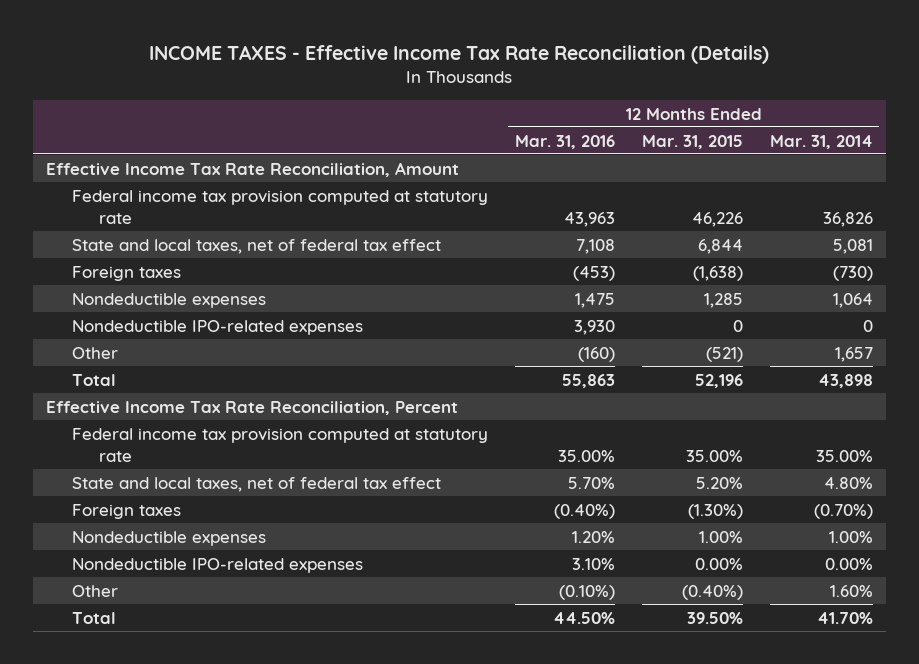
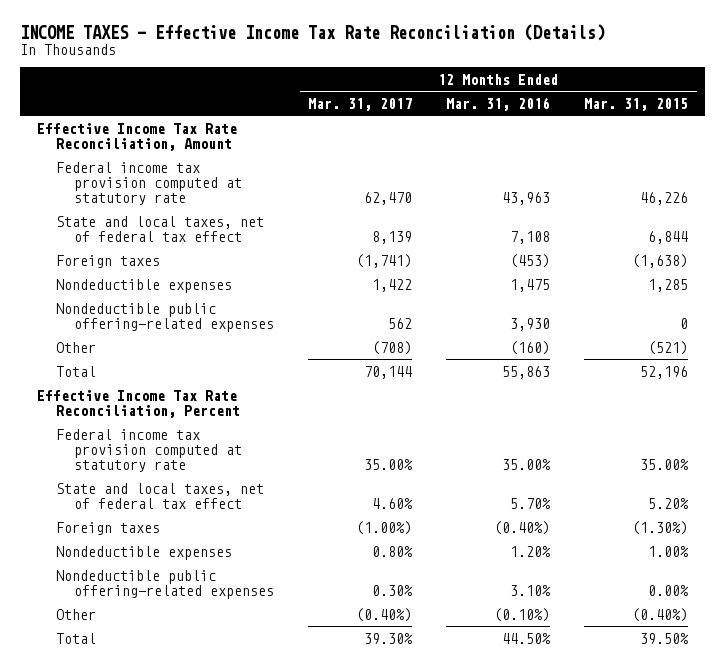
- | 12 Months Ended Mar. 31, 2016 | 12 Months Ended Mar. 31, 2015 | 12 Months Ended Mar. 31, 2014
+ | 12 Months Ended Mar. 31, 2017 | 12 Months Ended Mar. 31, 2016 | 12 Months Ended Mar. 31, 2015
- Nondeductible IPO-related expenses | 3,930 | 0 | 0
+ Nondeductible public offering-related expenses | 562 | 3,930 | 0
- Nondeductible IPO-related expenses | 3.10% | 0.00% | 0.00%
+ Nondeductible public offering-related expenses | 0.30% | 3.10% | 0.00%

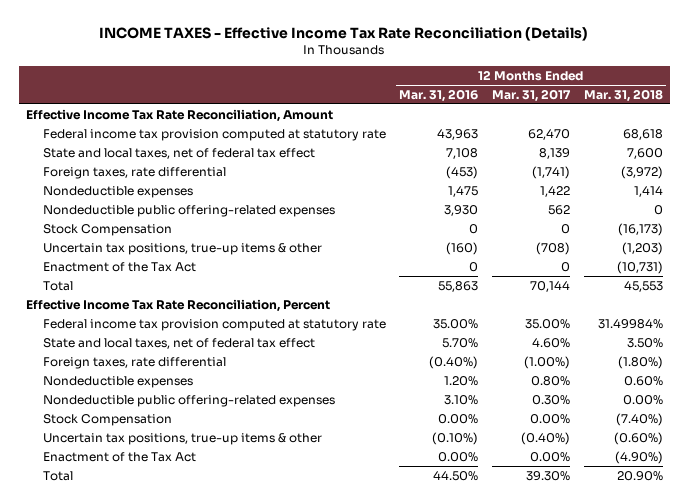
- | 12 Months Ended Mar. 31, 2017 | 12 Months Ended Mar. 31, 2016 | 12 Months Ended Mar. 31, 2015
+ | 12 Months Ended Mar. 31, 2016 | 12 Months Ended Mar. 31, 2017 | 12 Months Ended Mar. 31, 2018
- Foreign taxes | (1,741) | (453) | (1,638)
+ Foreign taxes, rate differential | (453) | (1,741) | (3,972)
- Other | (708) | (160) | (521)
+ Stock Compensation | 0 | 0 | (16,173)
+ Uncertain tax positions, true-up items & other | (160) | (708) | (1,203)
+ Enactment of the Tax Act | 0 | 0 | (10,731)
- Foreign taxes | (1.00%) | (0.40%) | (1.30%)
+ Foreign taxes, rate differential | (0.40%) | (1.00%) | (1.80%)
- Other | (0.40%) | (0.10%) | (0.40%)
+ Stock Compensation | 0.00% | 0.00% | (7.40%)
+ Uncertain tax positions, true-up items & other | (0.10%) | (0.40%) | (0.60%)
+ Enactment of the Tax Act | 0.00% | 0.00% | (4.90%)

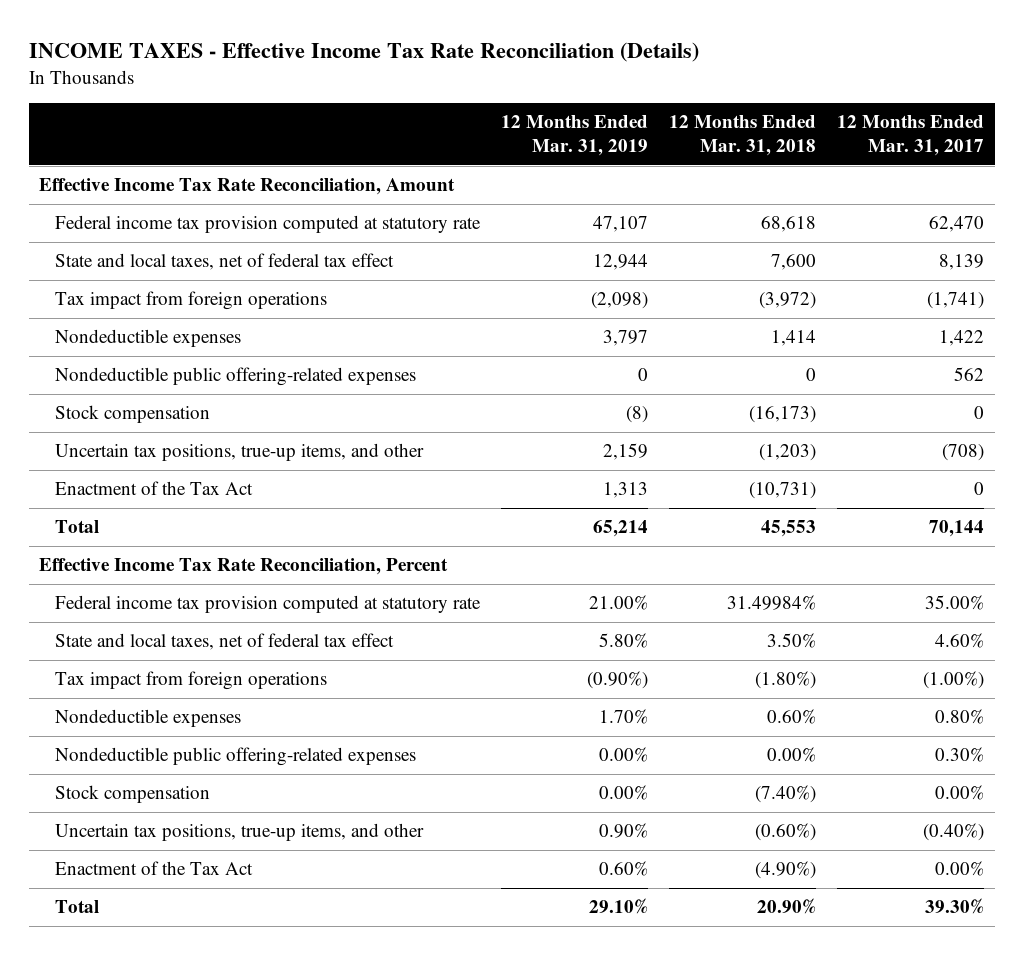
- | 12 Months Ended Mar. 31, 2016 | 12 Months Ended Mar. 31, 2017 | 12 Months Ended Mar. 31, 2018
+ | 12 Months Ended Mar. 31, 2019 | 12 Months Ended Mar. 31, 2018 | 12 Months Ended Mar. 31, 2017
- Foreign taxes, rate differential | (453) | (1,741) | (3,972)
+ Tax impact from foreign operations | (2,098) | (3,972) | (1,741)
- Stock Compensation | 0 | 0 | (16,173)
- Uncertain tax positions, true-up items & other | (160) | (708) | (1,203)
+ Stock compensation | (8) | (16,173) | 0
+ Uncertain tax positions, true-up items, and other | 2,159 | (1,203) | (708)
- Foreign taxes, rate differential | (0.40%) | (1.00%) | (1.80%)
+ Tax impact from foreign operations | (0.90%) | (1.80%) | (1.00%)
- Stock Compensation | 0.00% | 0.00% | (7.40%)
- Uncertain tax positions, true-up items & other | (0.10%) | (0.40%) | (0.60%)
+ Stock compensation | 0.00% | (7.40%) | 0.00%
+ Uncertain tax positions, true-up items, and other | 0.90% | (0.60%) | (0.40%)

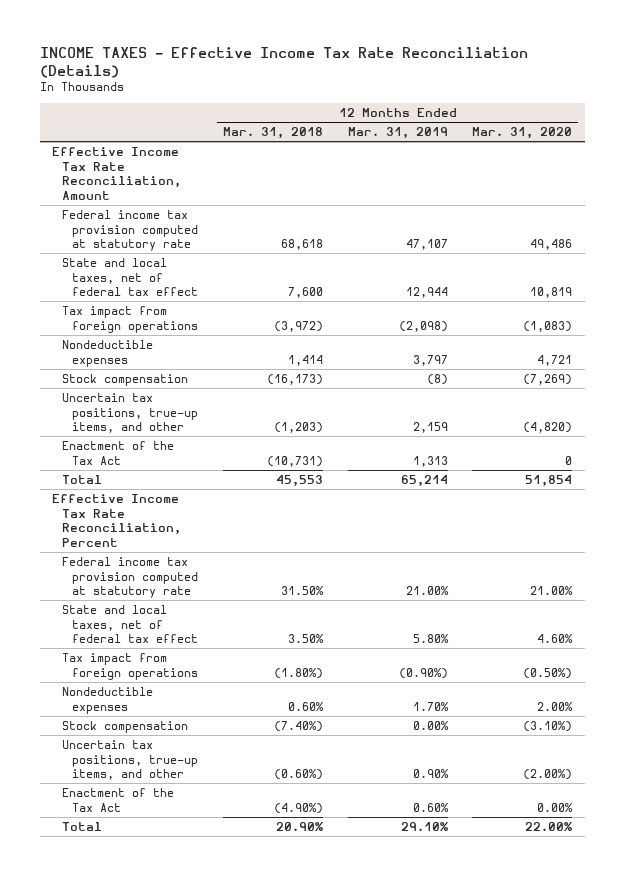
- | 12 Months Ended Mar. 31, 2019 | 12 Months Ended Mar. 31, 2018 | 12 Months Ended Mar. 31, 2017
+ | 12 Months Ended Mar. 31, 2018 | 12 Months Ended Mar. 31, 2019 | 12 Months Ended Mar. 31, 2020
- Nondeductible public offering-related expenses | 0 | 0 | 562
- Federal income tax provision computed at statutory rate | 21.00% | 31.49984% | 35.00%
+ Federal income tax provision computed at statutory rate | 31.50% | 21.00% | 21.00%
- Nondeductible public offering-related expenses | 0.00% | 0.00% | 0.30%

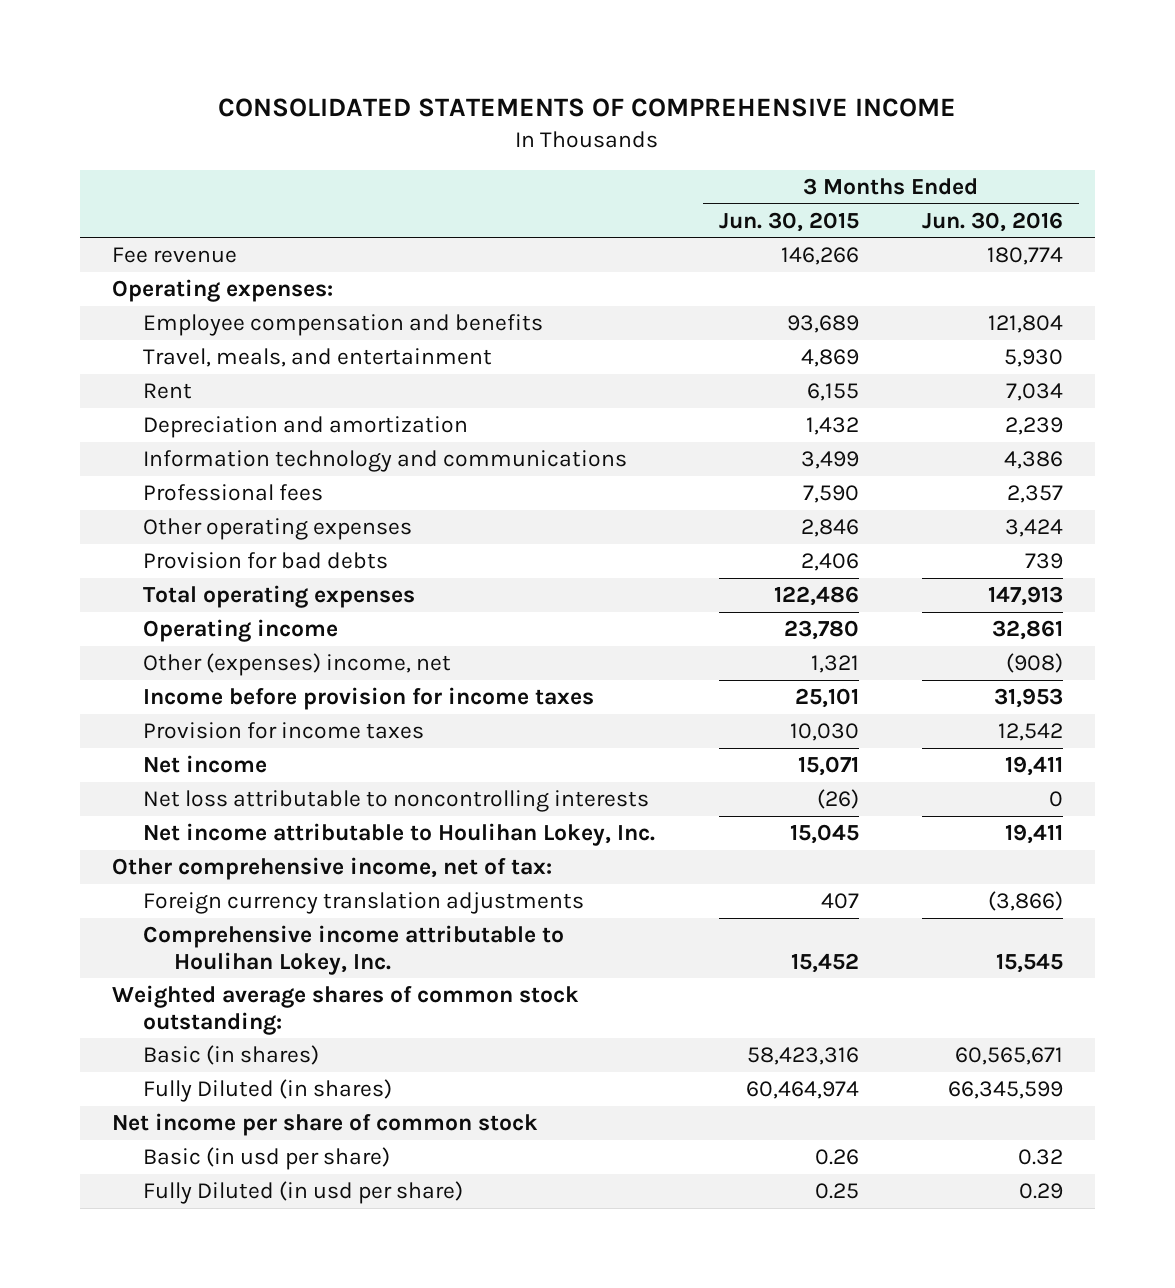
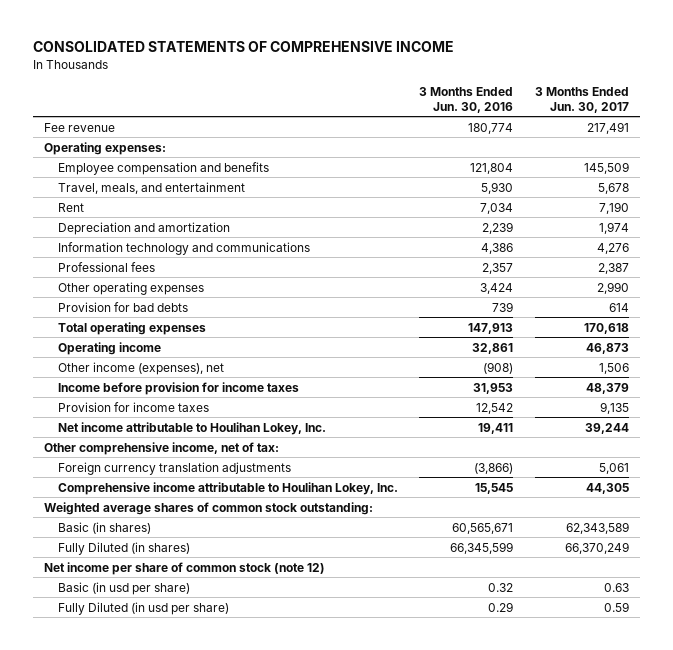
- | 3 Months Ended Jun. 30, 2015 | 3 Months Ended Jun. 30, 2016
+ | 3 Months Ended Jun. 30, 2016 | 3 Months Ended Jun. 30, 2017
- Other (expenses) income, net | 1,321 | (908)
+ Other income (expenses), net | (908) | 1,506
- Net income | 15,071 | 19,411
- Net loss attributable to noncontrolling interests | (26) | 0
- Net income per share of common stock
+ Net income per share of common stock (note 12)

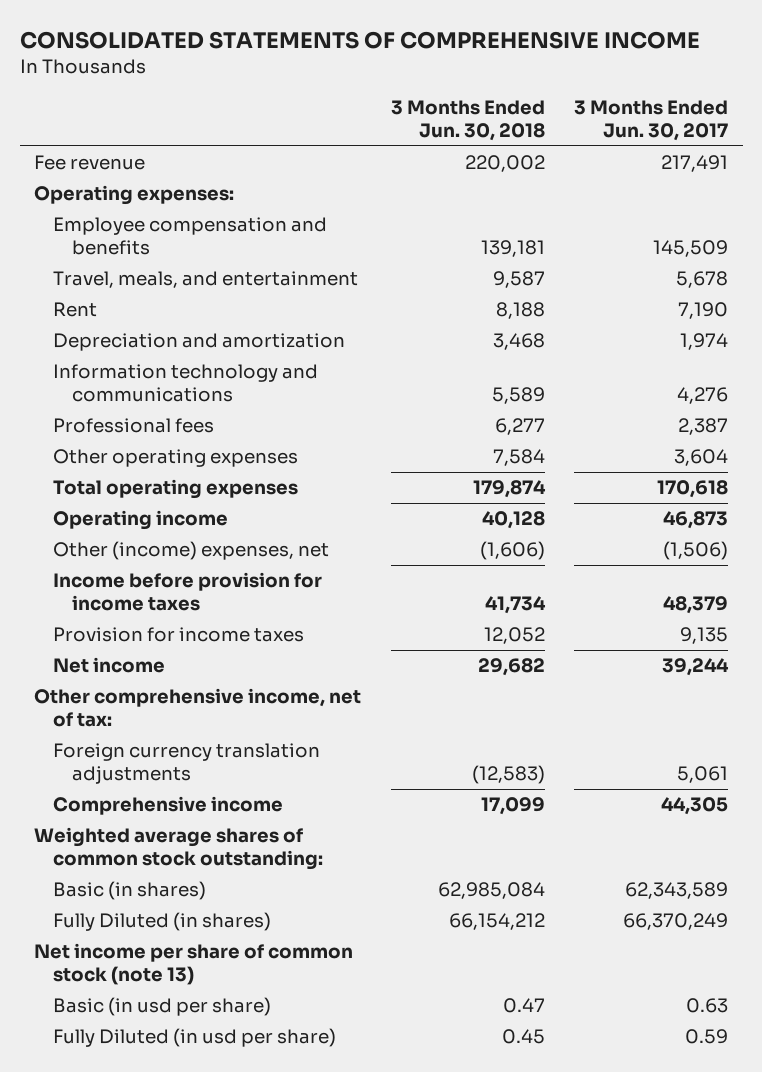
- | 3 Months Ended Jun. 30, 2016 | 3 Months Ended Jun. 30, 2017
+ | 3 Months Ended Jun. 30, 2018 | 3 Months Ended Jun. 30, 2017
- Other operating expenses | 3,424 | 2,990
- Provision for bad debts | 739 | 614
+ Other operating expenses | 7,584 | 3,604
- Other income (expenses), net | (908) | 1,506
+ Other (income) expenses, net | (1,606) | (1,506)
- Net income attributable to Houlihan Lokey, Inc. | 19,411 | 39,244
+ Net income | 29,682 | 39,244
- Comprehensive income attributable to Houlihan Lokey, Inc. | 15,545 | 44,305
+ Comprehensive income | 17,099 | 44,305
- Net income per share of common stock (note 12)
+ Net income per share of common stock (note 13)

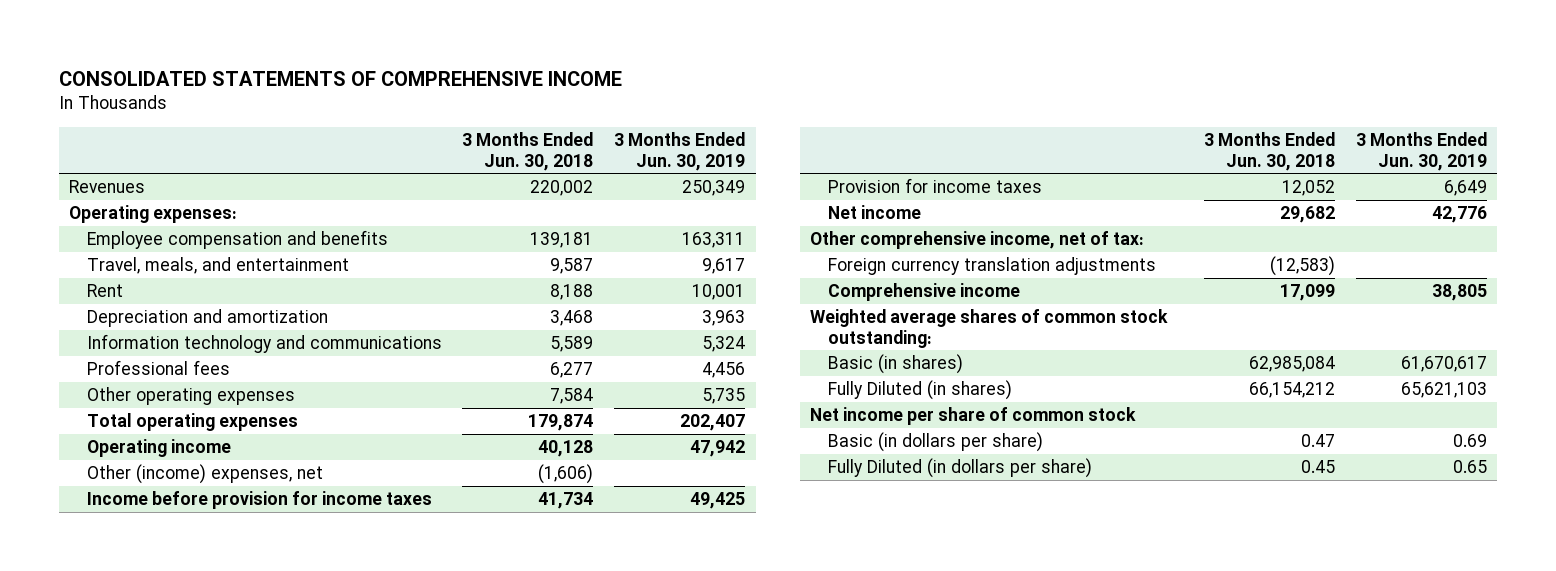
- | 3 Months Ended Jun. 30, 2018 | 3 Months Ended Jun. 30, 2017
+ | 3 Months Ended Jun. 30, 2018 | 3 Months Ended Jun. 30, 2019
- Fee revenue | 220,002 | 217,491
+ Revenues | 220,002 | 250,349
- Net income per share of common stock (note 13)
- Basic (in usd per share) | 0.47 | 0.63
- Fully Diluted (in usd per share) | 0.45 | 0.59
+ Net income per share of common stock
+ Basic (in dollars per share) | 0.47 | 0.69
+ Fully Diluted (in dollars per share) | 0.45 | 0.65

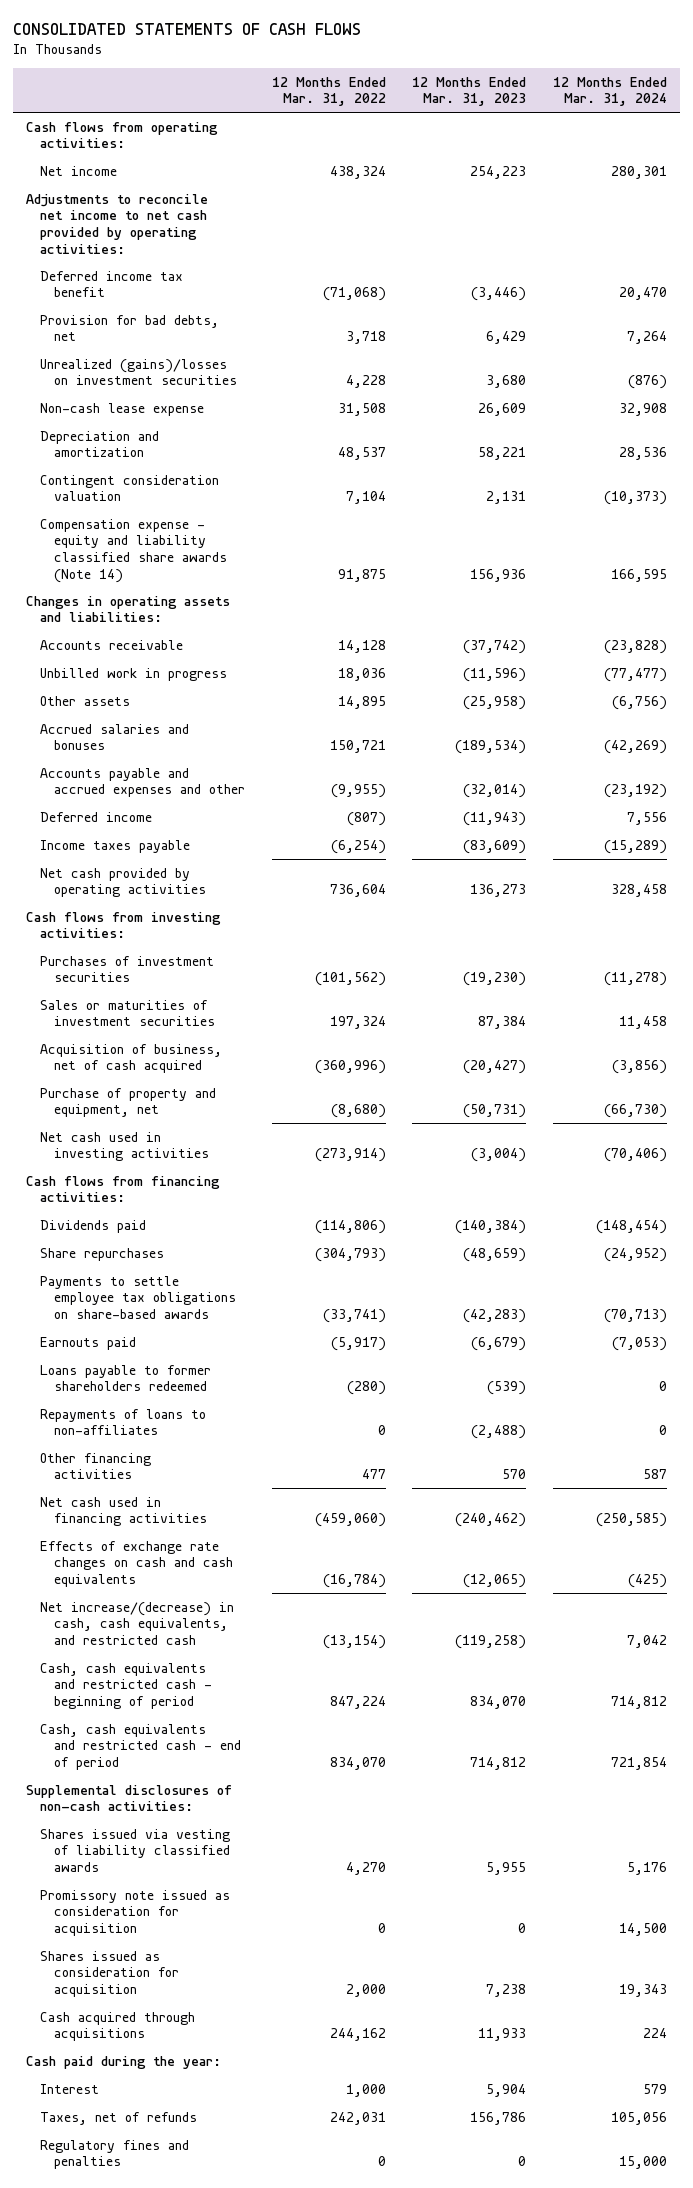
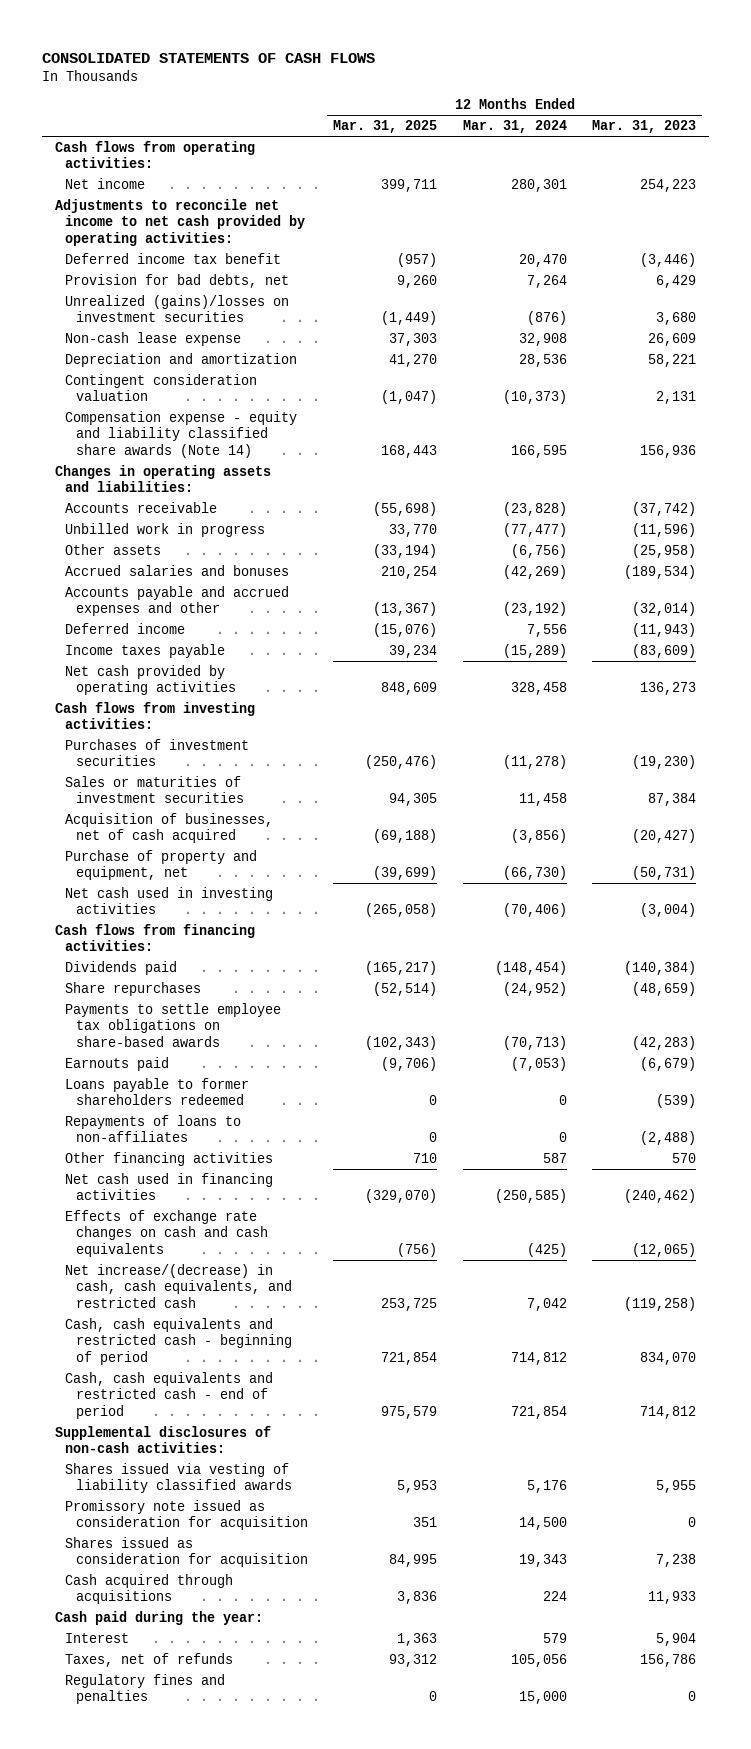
- | 12 Months Ended Mar. 31, 2022 | 12 Months Ended Mar. 31, 2023 | 12 Months Ended Mar. 31, 2024
+ | 12 Months Ended Mar. 31, 2025 | 12 Months Ended Mar. 31, 2024 | 12 Months Ended Mar. 31, 2023
- Acquisition of business, net of cash acquired | (360,996) | (20,427) | (3,856)
+ Acquisition of businesses, net of cash acquired | (69,188) | (3,856) | (20,427)

